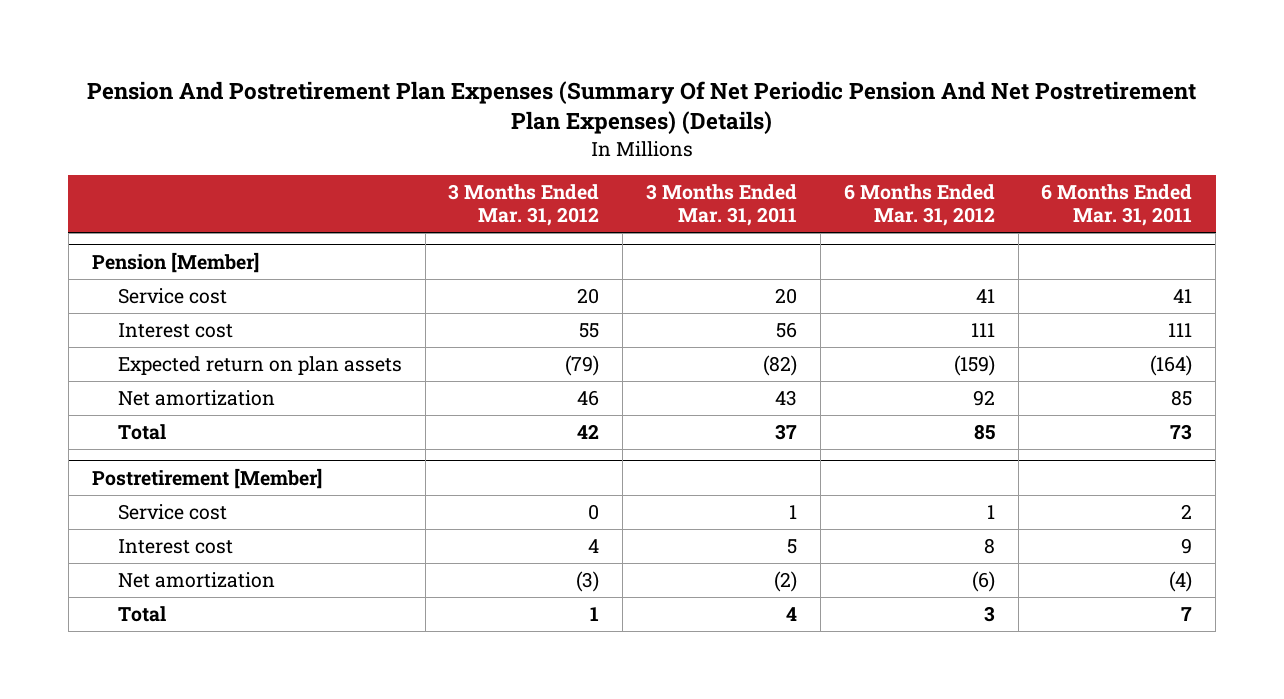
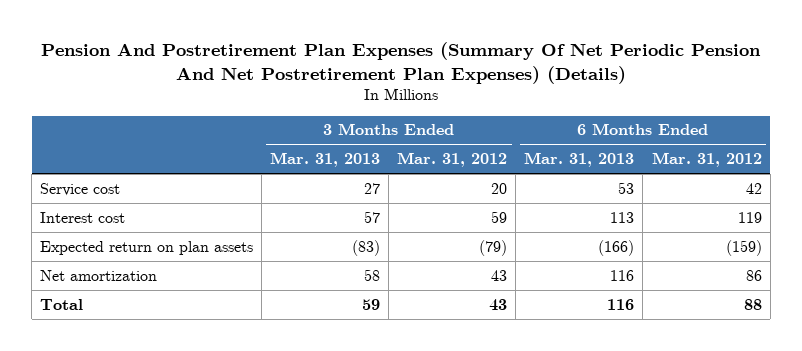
- | 3 Months Ended Mar. 31, 2012 | 3 Months Ended Mar. 31, 2011 | 6 Months Ended Mar. 31, 2012 | 6 Months Ended Mar. 31, 2011
+ | 3 Months Ended Mar. 31, 2013 | 3 Months Ended Mar. 31, 2012 | 6 Months Ended Mar. 31, 2013 | 6 Months Ended Mar. 31, 2012
- Pension [Member]
- Service cost | 20 | 20 | 41 | 41
- Interest cost | 55 | 56 | 111 | 111
+ Service cost | 27 | 20 | 53 | 42
+ Interest cost | 57 | 59 | 113 | 119
- Net amortization | 46 | 43 | 92 | 85
- Total | 42 | 37 | 85 | 73
- Postretirement [Member]
- Service cost | 0 | 1 | 1 | 2
- Interest cost | 4 | 5 | 8 | 9
- Net amortization | (3) | (2) | (6) | (4)
- Total | 1 | 4 | 3 | 7
+ Net amortization | 58 | 43 | 116 | 86
+ Total | 59 | 43 | 116 | 88

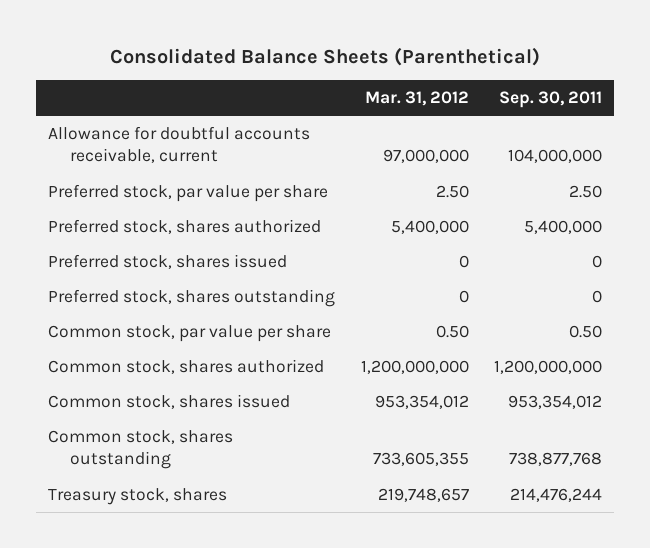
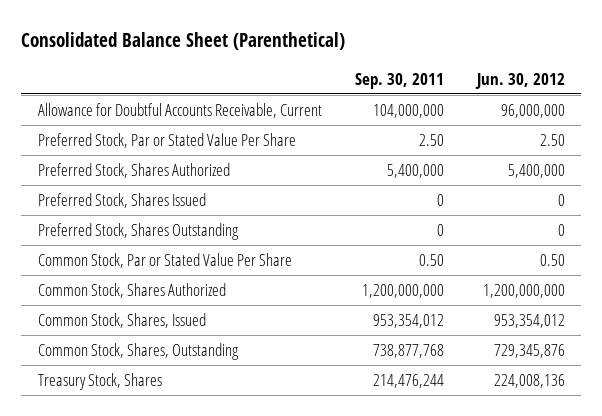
- Consolidated Balance Sheets (Parenthetical)
+ Consolidated Balance Sheet (Parenthetical)
- | Mar. 31, 2012 | Sep. 30, 2011
+ | Sep. 30, 2011 | Jun. 30, 2012
- Allowance for doubtful accounts receivable, current | 97,000,000 | 104,000,000
- Preferred stock, par value per share | 2.50 | 2.50
- Preferred stock, shares authorized | 5,400,000 | 5,400,000
- Preferred stock, shares issued | 0 | 0
- Preferred stock, shares outstanding | 0 | 0
- Common stock, par value per share | 0.50 | 0.50
- Common stock, shares authorized | 1,200,000,000 | 1,200,000,000
- Common stock, shares issued | 953,354,012 | 953,354,012
- Common stock, shares outstanding | 733,605,355 | 738,877,768
- Treasury stock, shares | 219,748,657 | 214,476,244
+ Allowance for Doubtful Accounts Receivable, Current | 104,000,000 | 96,000,000
+ Preferred Stock, Par or Stated Value Per Share | 2.50 | 2.50
+ Preferred Stock, Shares Authorized | 5,400,000 | 5,400,000
+ Preferred Stock, Shares Issued | 0 | 0
+ Preferred Stock, Shares Outstanding | 0 | 0
+ Common Stock, Par or Stated Value Per Share | 0.50 | 0.50
+ Common Stock, Shares Authorized | 1,200,000,000 | 1,200,000,000
+ Common Stock, Shares, Issued | 953,354,012 | 953,354,012
+ Common Stock, Shares, Outstanding | 738,877,768 | 729,345,876
+ Treasury Stock, Shares | 214,476,244 | 224,008,136

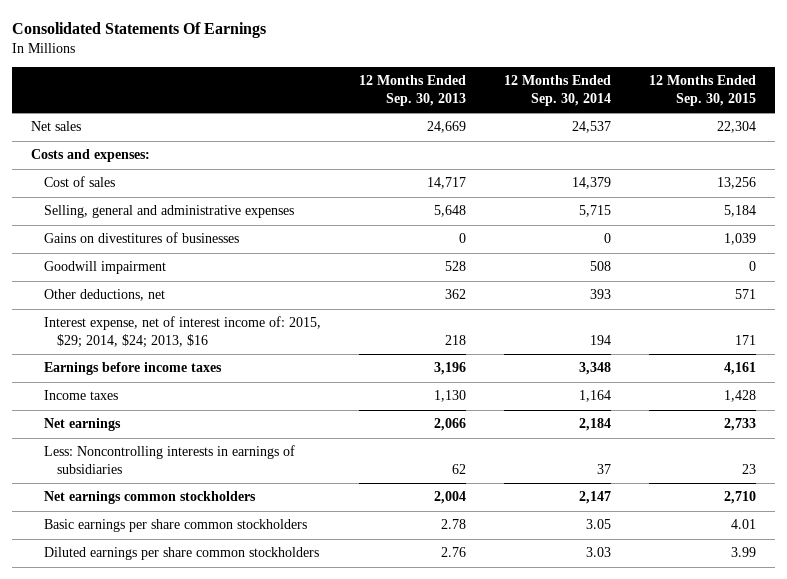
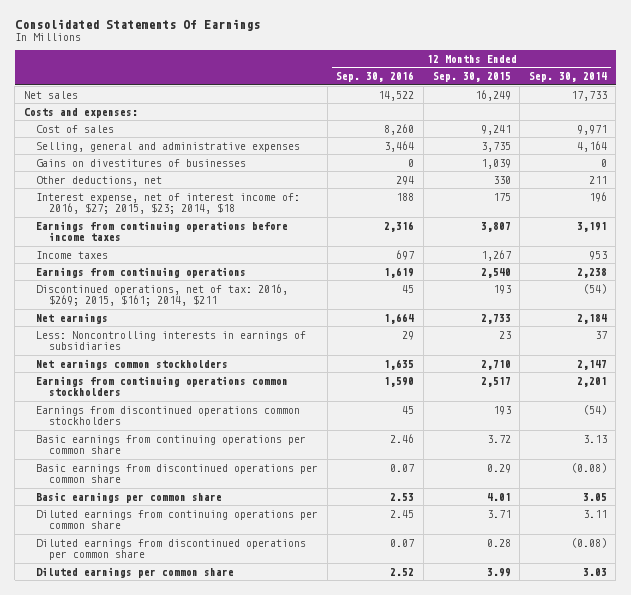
- | 12 Months Ended Sep. 30, 2013 | 12 Months Ended Sep. 30, 2014 | 12 Months Ended Sep. 30, 2015
+ | 12 Months Ended Sep. 30, 2016 | 12 Months Ended Sep. 30, 2015 | 12 Months Ended Sep. 30, 2014
- Net sales | 24,669 | 24,537 | 22,304
+ Net sales | 14,522 | 16,249 | 17,733
- Cost of sales | 14,717 | 14,379 | 13,256
- Selling, general and administrative expenses | 5,648 | 5,715 | 5,184
+ Cost of sales | 8,260 | 9,241 | 9,971
+ Selling, general and administrative expenses | 3,464 | 3,735 | 4,164
- Goodwill impairment | 528 | 508 | 0
- Other deductions, net | 362 | 393 | 571
- Interest expense, net of interest income of: 2015, $29; 2014, $24; 2013, $16 | 218 | 194 | 171
- Earnings before income taxes | 3,196 | 3,348 | 4,161
- Income taxes | 1,130 | 1,164 | 1,428
+ Other deductions, net | 294 | 330 | 211
+ Interest expense, net of interest income of: 2016, $27; 2015, $23; 2014, $18 | 188 | 175 | 196
+ Earnings from continuing operations before income taxes | 2,316 | 3,807 | 3,191
+ Income taxes | 697 | 1,267 | 953
+ Earnings from continuing operations | 1,619 | 2,540 | 2,238
+ Discontinued operations, net of tax: 2016, $269; 2015, $161; 2014, $211 | 45 | 193 | (54)
- Basic earnings per share common stockholders | 2.78 | 3.05 | 4.01
- Diluted earnings per share common stockholders | 2.76 | 3.03 | 3.99
+ Earnings from continuing operations common stockholders | 1,590 | 2,517 | 2,201
+ Earnings from discontinued operations common stockholders | 45 | 193 | (54)
+ Basic earnings from continuing operations per common share | 2.46 | 3.72 | 3.13
+ Basic earnings from discontinued operations per common share | 0.07 | 0.29 | (0.08)
+ Basic earnings per common share | 2.53 | 4.01 | 3.05
+ Diluted earnings from continuing operations per common share | 2.45 | 3.71 | 3.11
+ Diluted earnings from discontinued operations per common share | 0.07 | 0.28 | (0.08)
+ Diluted earnings per common share | 2.52 | 3.99 | 3.03

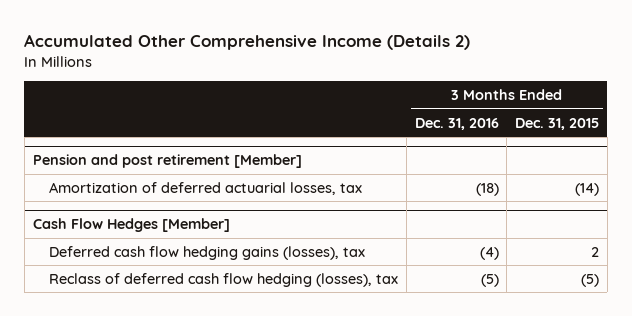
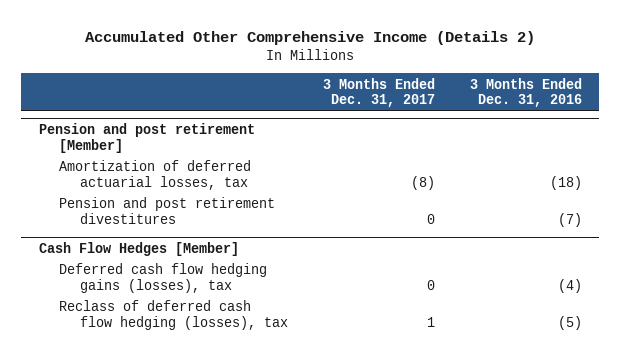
- | 3 Months Ended Dec. 31, 2016 | 3 Months Ended Dec. 31, 2015
+ | 3 Months Ended Dec. 31, 2017 | 3 Months Ended Dec. 31, 2016
@ Pension and post retirement [Member]
+ Pension and post retirement divestitures | 0 | (7)

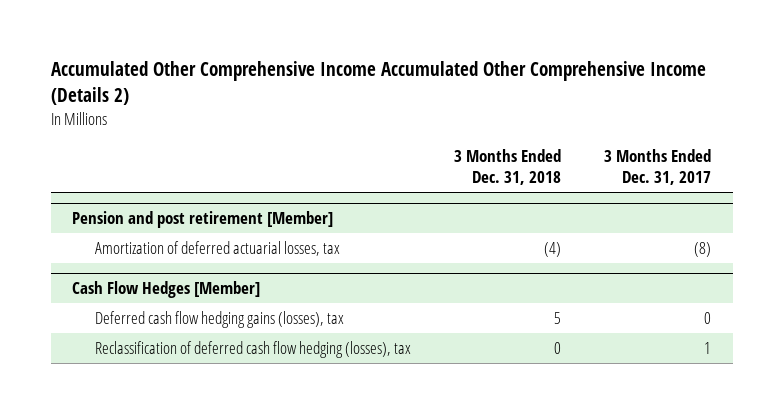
- Accumulated Other Comprehensive Income (Details 2)
+ Accumulated Other Comprehensive Income Accumulated Other Comprehensive Income (Details 2)
- | 3 Months Ended Dec. 31, 2017 | 3 Months Ended Dec. 31, 2016
+ | 3 Months Ended Dec. 31, 2018 | 3 Months Ended Dec. 31, 2017
@ Pension and post retirement [Member]
- Pension and post retirement divestitures | 0 | (7)
@ Cash Flow Hedges [Member]
- Reclass of deferred cash flow hedging (losses), tax | 1 | (5)
+ Reclassification of deferred cash flow hedging (losses), tax | 0 | 1

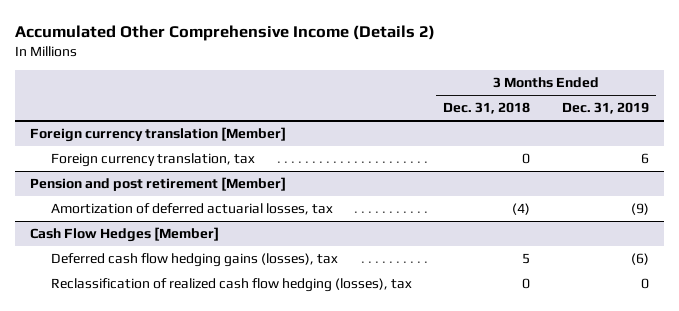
- Accumulated Other Comprehensive Income Accumulated Other Comprehensive Income (Details 2)
+ Accumulated Other Comprehensive Income (Details 2)
- | 3 Months Ended Dec. 31, 2018 | 3 Months Ended Dec. 31, 2017
+ | 3 Months Ended Dec. 31, 2018 | 3 Months Ended Dec. 31, 2019
+ Foreign currency translation [Member]
+ Foreign currency translation, tax | 0 | 6
@ Cash Flow Hedges [Member]
- Reclassification of deferred cash flow hedging (losses), tax | 0 | 1
+ Reclassification of realized cash flow hedging (losses), tax | 0 | 0

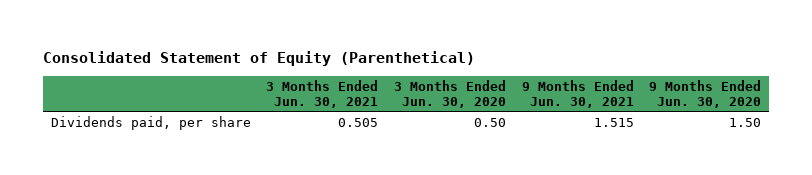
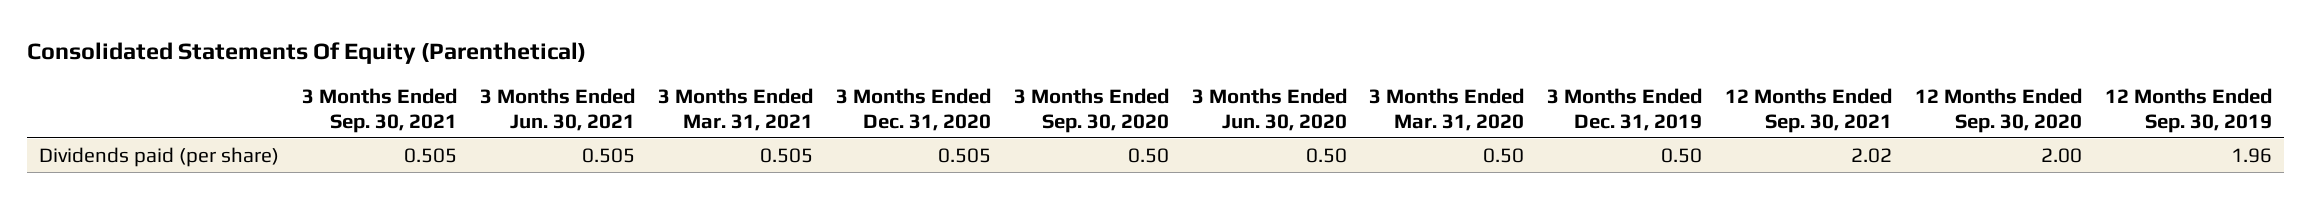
- Consolidated Statement of Equity (Parenthetical)
+ Consolidated Statements Of Equity (Parenthetical)
- | 3 Months Ended Jun. 30, 2021 | 3 Months Ended Jun. 30, 2020 | 9 Months Ended Jun. 30, 2021 | 9 Months Ended Jun. 30, 2020
+ | 3 Months Ended Sep. 30, 2021 | 3 Months Ended Jun. 30, 2021 | 3 Months Ended Mar. 31, 2021 | 3 Months Ended Dec. 31, 2020 | 3 Months Ended Sep. 30, 2020 | 3 Months Ended Jun. 30, 2020 | 3 Months Ended Mar. 31, 2020 | 3 Months Ended Dec. 31, 2019 | 12 Months Ended Sep. 30, 2021 | 12 Months Ended Sep. 30, 2020 | 12 Months Ended Sep. 30, 2019
- Dividends paid, per share | 0.505 | 0.50 | 1.515 | 1.50
+ Dividends paid (per share) | 0.505 | 0.505 | 0.505 | 0.505 | 0.50 | 0.50 | 0.50 | 0.50 | 2.02 | 2.00 | 1.96

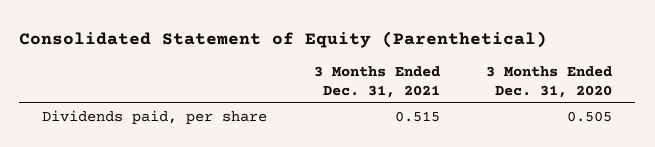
- Consolidated Statements Of Equity (Parenthetical)
+ Consolidated Statement of Equity (Parenthetical)
- | 3 Months Ended Sep. 30, 2021 | 3 Months Ended Jun. 30, 2021 | 3 Months Ended Mar. 31, 2021 | 3 Months Ended Dec. 31, 2020 | 3 Months Ended Sep. 30, 2020 | 3 Months Ended Jun. 30, 2020 | 3 Months Ended Mar. 31, 2020 | 3 Months Ended Dec. 31, 2019 | 12 Months Ended Sep. 30, 2021 | 12 Months Ended Sep. 30, 2020 | 12 Months Ended Sep. 30, 2019
+ | 3 Months Ended Dec. 31, 2021 | 3 Months Ended Dec. 31, 2020
- Dividends paid (per share) | 0.505 | 0.505 | 0.505 | 0.505 | 0.50 | 0.50 | 0.50 | 0.50 | 2.02 | 2.00 | 1.96
+ Dividends paid, per share | 0.515 | 0.505

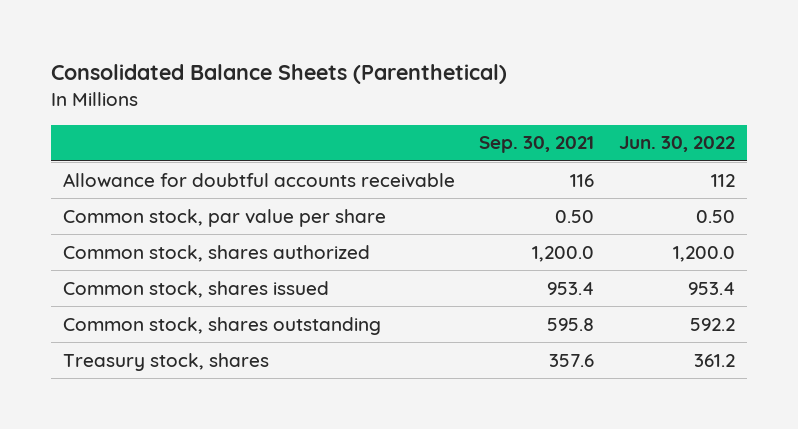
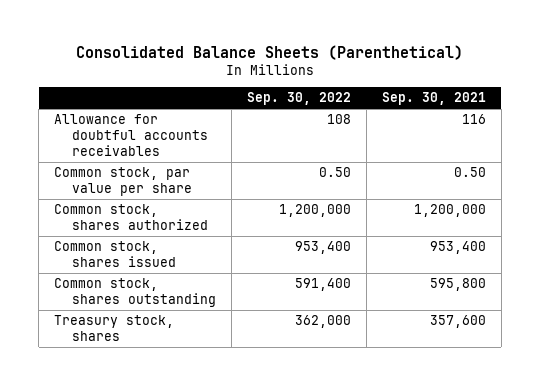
- | Sep. 30, 2021 | Jun. 30, 2022
+ | Sep. 30, 2022 | Sep. 30, 2021
- Allowance for doubtful accounts receivable | 116 | 112
+ Allowance for doubtful accounts receivables | 108 | 116
- Common stock, shares authorized | 1,200.0 | 1,200.0
- Common stock, shares issued | 953.4 | 953.4
- Common stock, shares outstanding | 595.8 | 592.2
- Treasury stock, shares | 357.6 | 361.2
+ Common stock, shares authorized | 1,200,000 | 1,200,000
+ Common stock, shares issued | 953,400 | 953,400
+ Common stock, shares outstanding | 591,400 | 595,800
+ Treasury stock, shares | 362,000 | 357,600

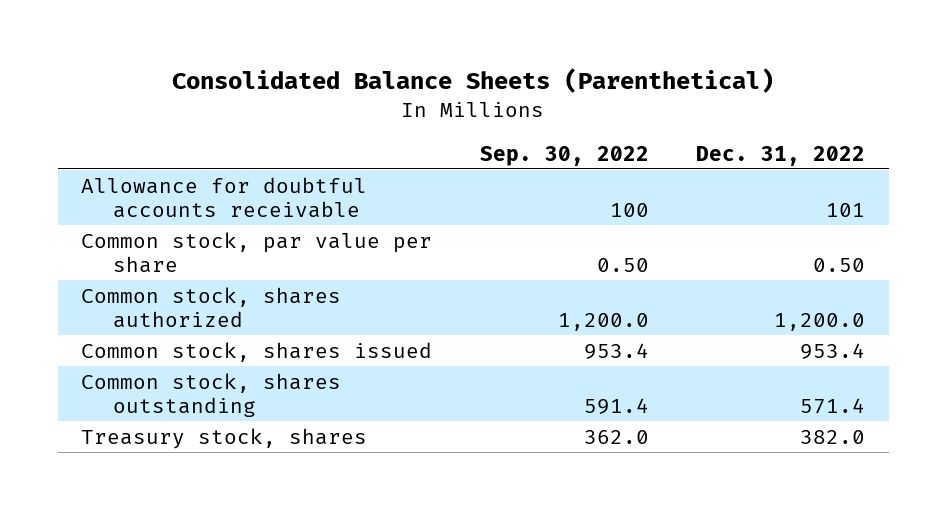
- | Sep. 30, 2022 | Sep. 30, 2021
+ | Sep. 30, 2022 | Dec. 31, 2022
- Allowance for doubtful accounts receivables | 108 | 116
+ Allowance for doubtful accounts receivable | 100 | 101
- Common stock, shares authorized | 1,200,000 | 1,200,000
- Common stock, shares issued | 953,400 | 953,400
- Common stock, shares outstanding | 591,400 | 595,800
- Treasury stock, shares | 362,000 | 357,600
+ Common stock, shares authorized | 1,200.0 | 1,200.0
+ Common stock, shares issued | 953.4 | 953.4
+ Common stock, shares outstanding | 591.4 | 571.4
+ Treasury stock, shares | 362.0 | 382.0

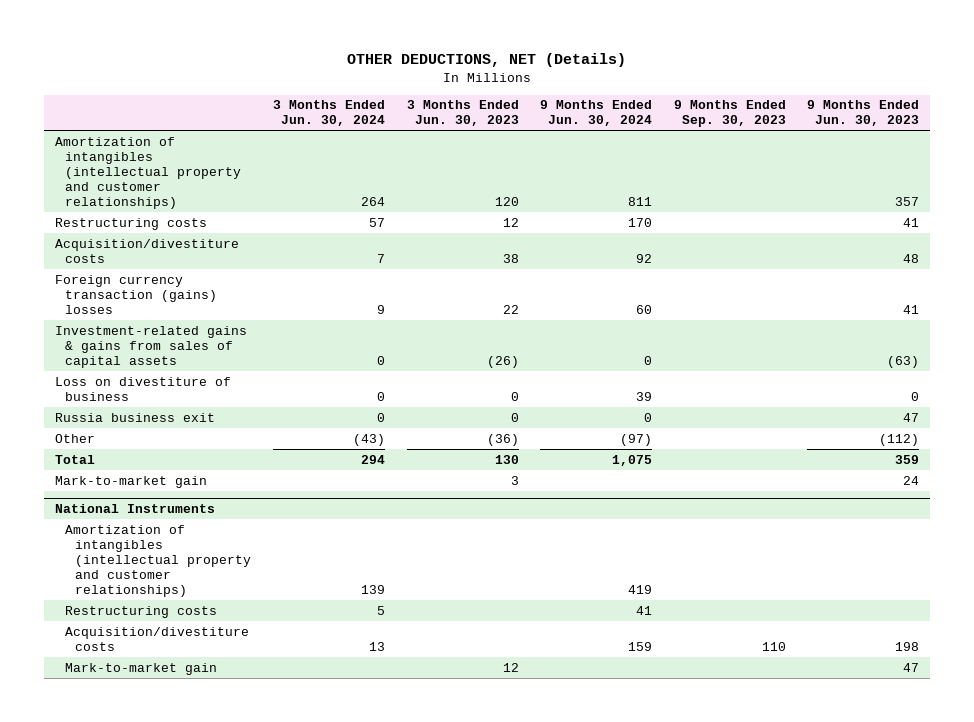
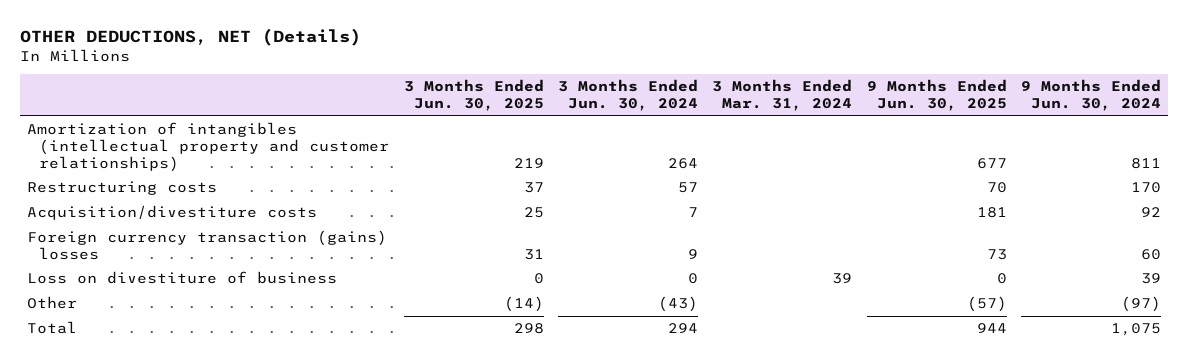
- | 3 Months Ended Jun. 30, 2024 | 3 Months Ended Jun. 30, 2023 | 9 Months Ended Jun. 30, 2024 | 9 Months Ended Sep. 30, 2023 | 9 Months Ended Jun. 30, 2023
+ | 3 Months Ended Jun. 30, 2025 | 3 Months Ended Jun. 30, 2024 | 3 Months Ended Mar. 31, 2024 | 9 Months Ended Jun. 30, 2025 | 9 Months Ended Jun. 30, 2024
- Investment-related gains & gains from sales of capital assets | 0 | (26) | 0 | | (63)
- Russia business exit | 0 | 0 | 0 | | 47
- Mark-to-market gain | | 3 | | | 24
- National Instruments
- Amortization of intangibles (intellectual property and customer relationships) | 139 | | 419 | |
- Restructuring costs | 5 | | 41 | |
- Acquisition/divestiture costs | 13 | | 159 | 110 | 198
- Mark-to-market gain | | 12 | | | 47

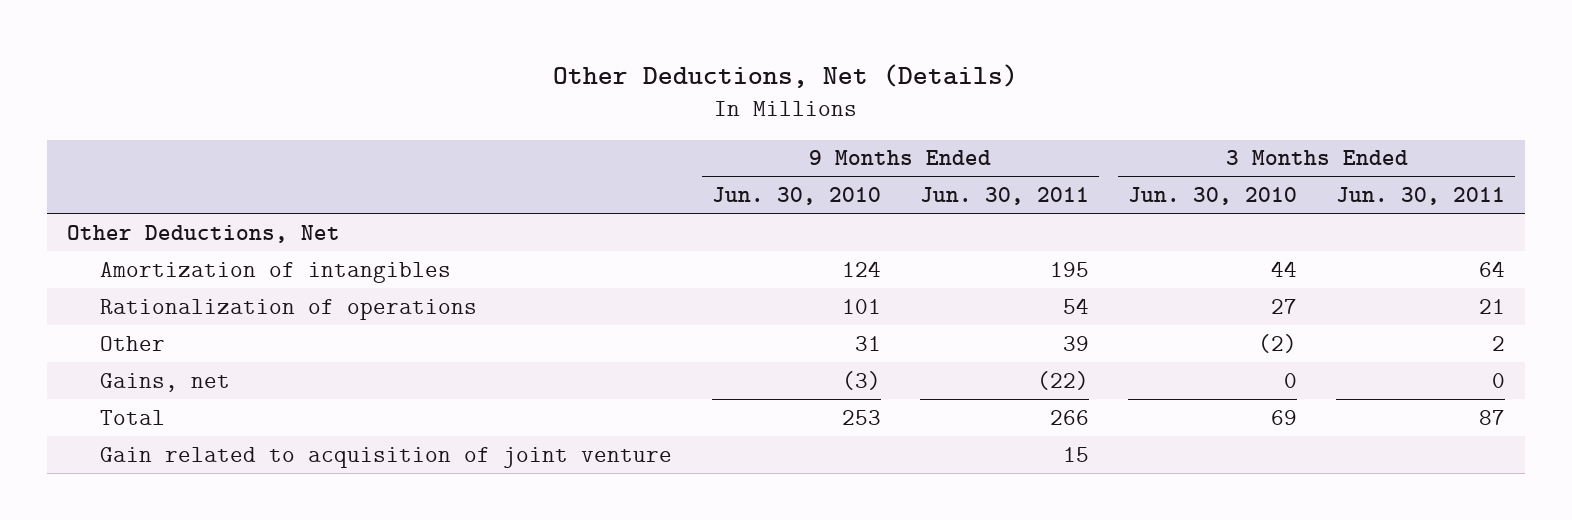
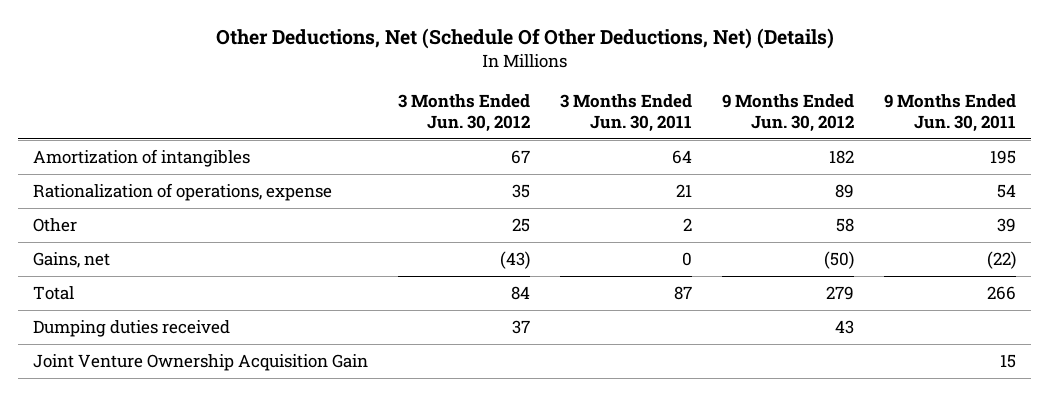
- Other Deductions, Net (Details)
+ Other Deductions, Net (Schedule Of Other Deductions, Net) (Details)
- | 9 Months Ended Jun. 30, 2010 | 9 Months Ended Jun. 30, 2011 | 3 Months Ended Jun. 30, 2010 | 3 Months Ended Jun. 30, 2011
+ | 3 Months Ended Jun. 30, 2012 | 3 Months Ended Jun. 30, 2011 | 9 Months Ended Jun. 30, 2012 | 9 Months Ended Jun. 30, 2011
- Other Deductions, Net
- Rationalization of operations | 101 | 54 | 27 | 21
+ Rationalization of operations, expense | 35 | 21 | 89 | 54
- Gain related to acquisition of joint venture | | 15 | |
+ Dumping duties received | 37 | | 43 |
+ Joint Venture Ownership Acquisition Gain | | | | 15

